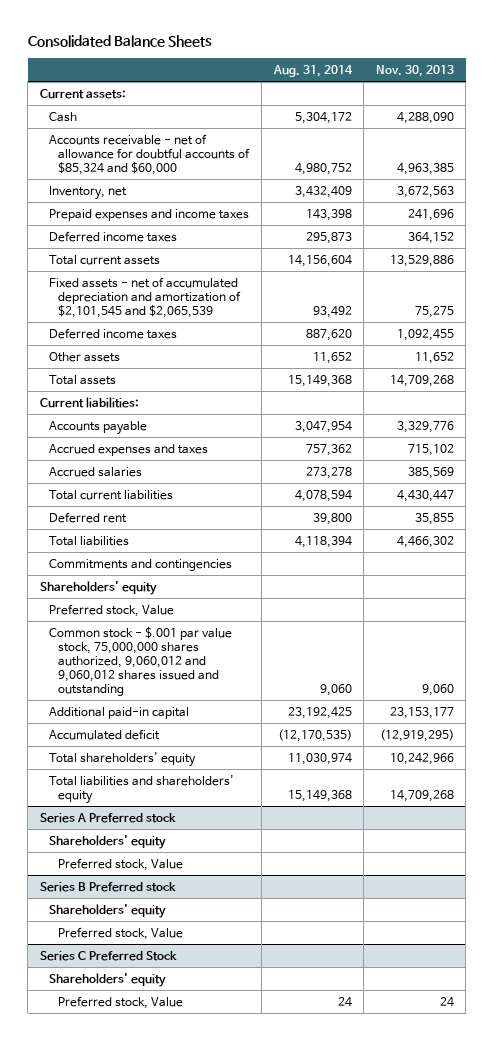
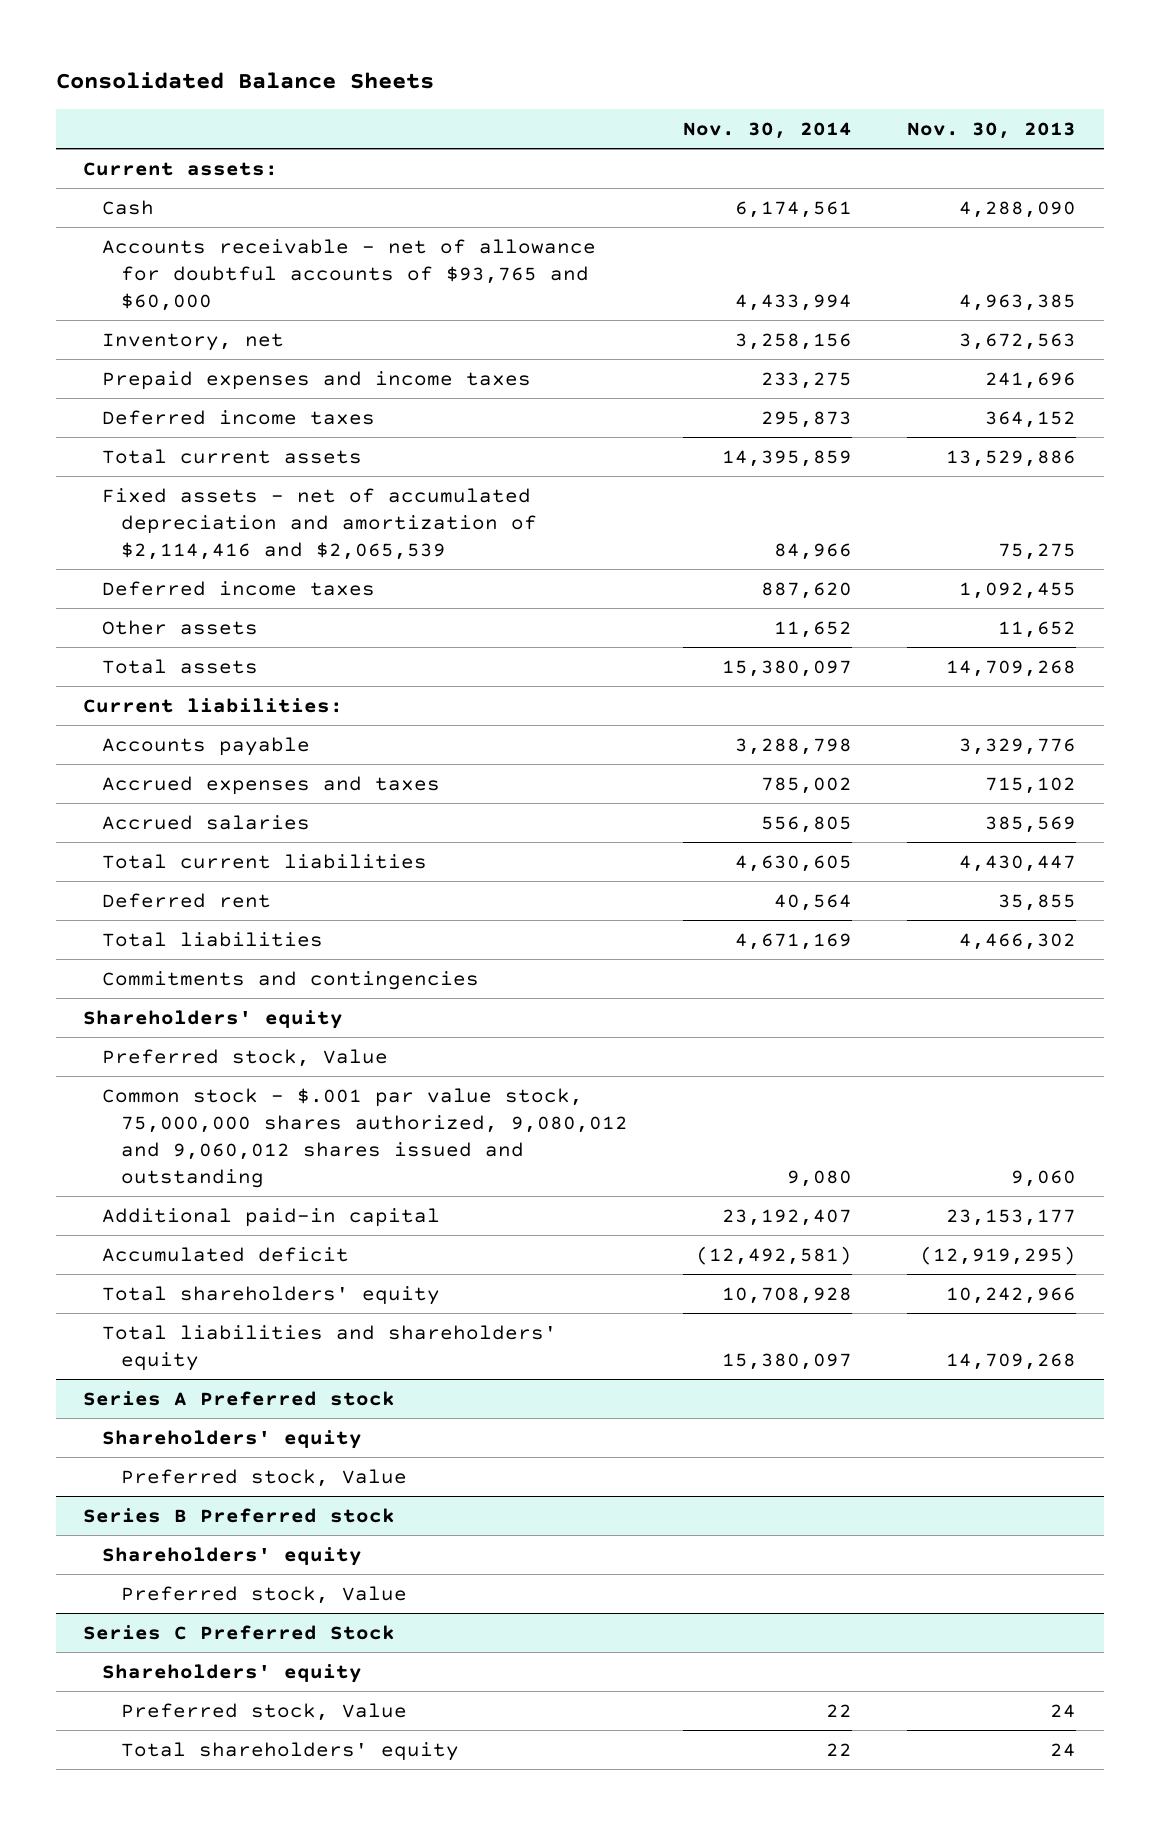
- | Aug. 31, 2014 | Nov. 30, 2013
+ | Nov. 30, 2014 | Nov. 30, 2013
- Accounts receivable - net of allowance for doubtful accounts of $85,324 and $60,000 | 4,980,752 | 4,963,385
+ Accounts receivable - net of allowance for doubtful accounts of $93,765 and $60,000 | 4,433,994 | 4,963,385
- Fixed assets - net of accumulated depreciation and amortization of $2,101,545 and $2,065,539 | 93,492 | 75,275
+ Fixed assets - net of accumulated depreciation and amortization of $2,114,416 and $2,065,539 | 84,966 | 75,275
- Common stock - $.001 par value stock, 75,000,000 shares authorized, 9,060,012 and 9,060,012 shares issued and outstanding | 9,060 | 9,060
+ Common stock - $.001 par value stock, 75,000,000 shares authorized, 9,080,012 and 9,060,012 shares issued and outstanding | 9,080 | 9,060
@ Series C Preferred Stock
+ Total shareholders' equity | 22 | 24

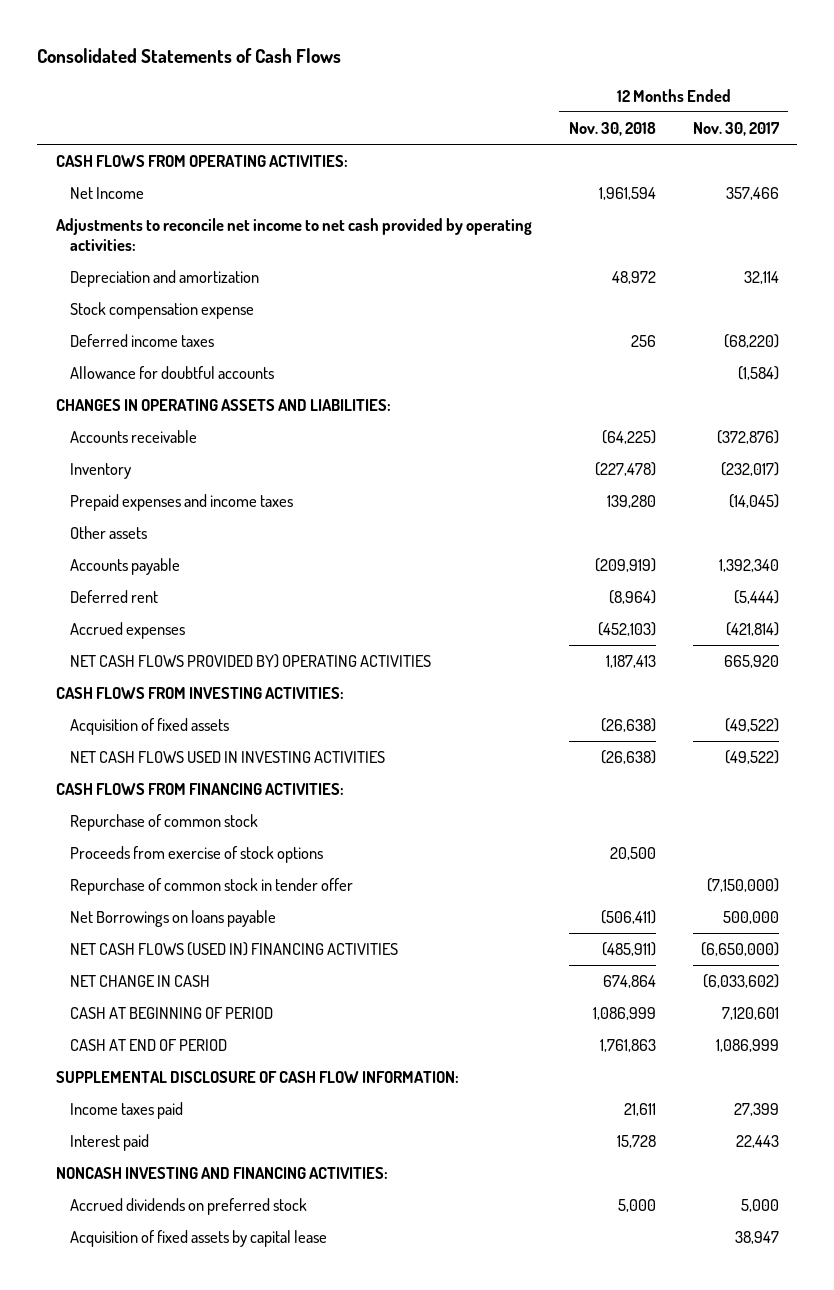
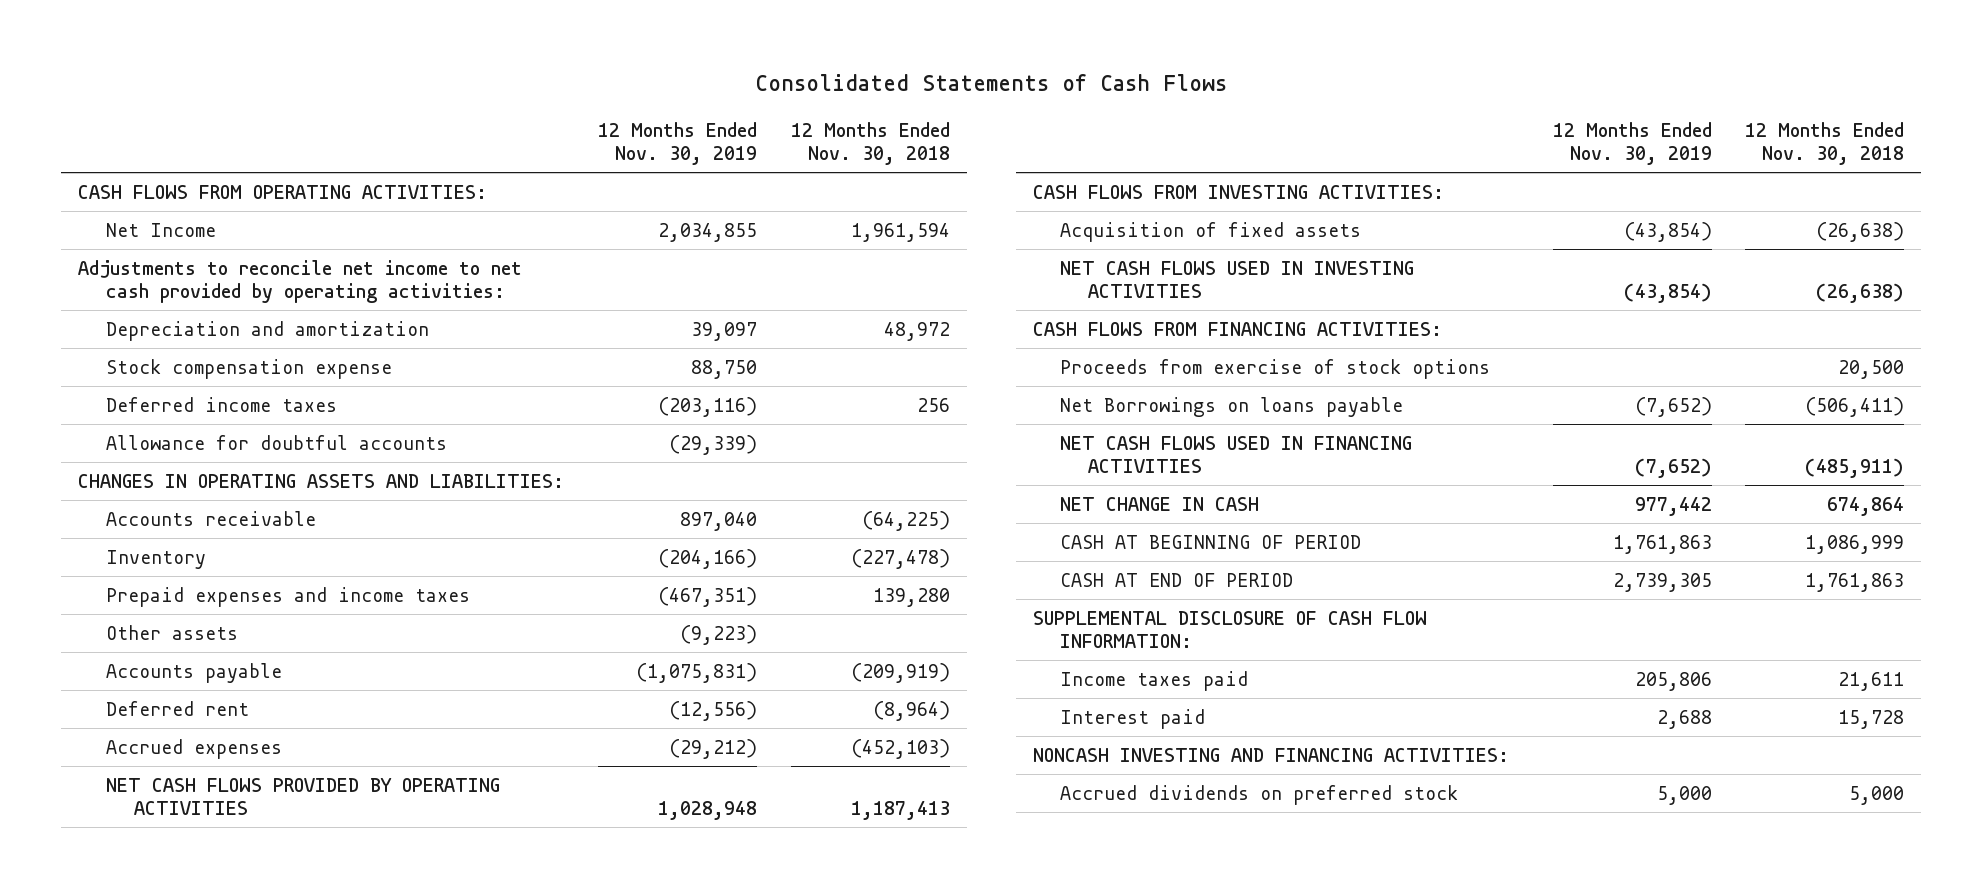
- | 12 Months Ended Nov. 30, 2018 | 12 Months Ended Nov. 30, 2017
+ | 12 Months Ended Nov. 30, 2019 | 12 Months Ended Nov. 30, 2018
- NET CASH FLOWS PROVIDED BY) OPERATING ACTIVITIES | 1,187,413 | 665,920
+ NET CASH FLOWS PROVIDED BY OPERATING ACTIVITIES | 1,028,948 | 1,187,413
- Repurchase of common stock
- Repurchase of common stock in tender offer | | (7,150,000)
- NET CASH FLOWS (USED IN) FINANCING ACTIVITIES | (485,911) | (6,650,000)
+ NET CASH FLOWS USED IN FINANCING ACTIVITIES | (7,652) | (485,911)
- Acquisition of fixed assets by capital lease | | 38,947

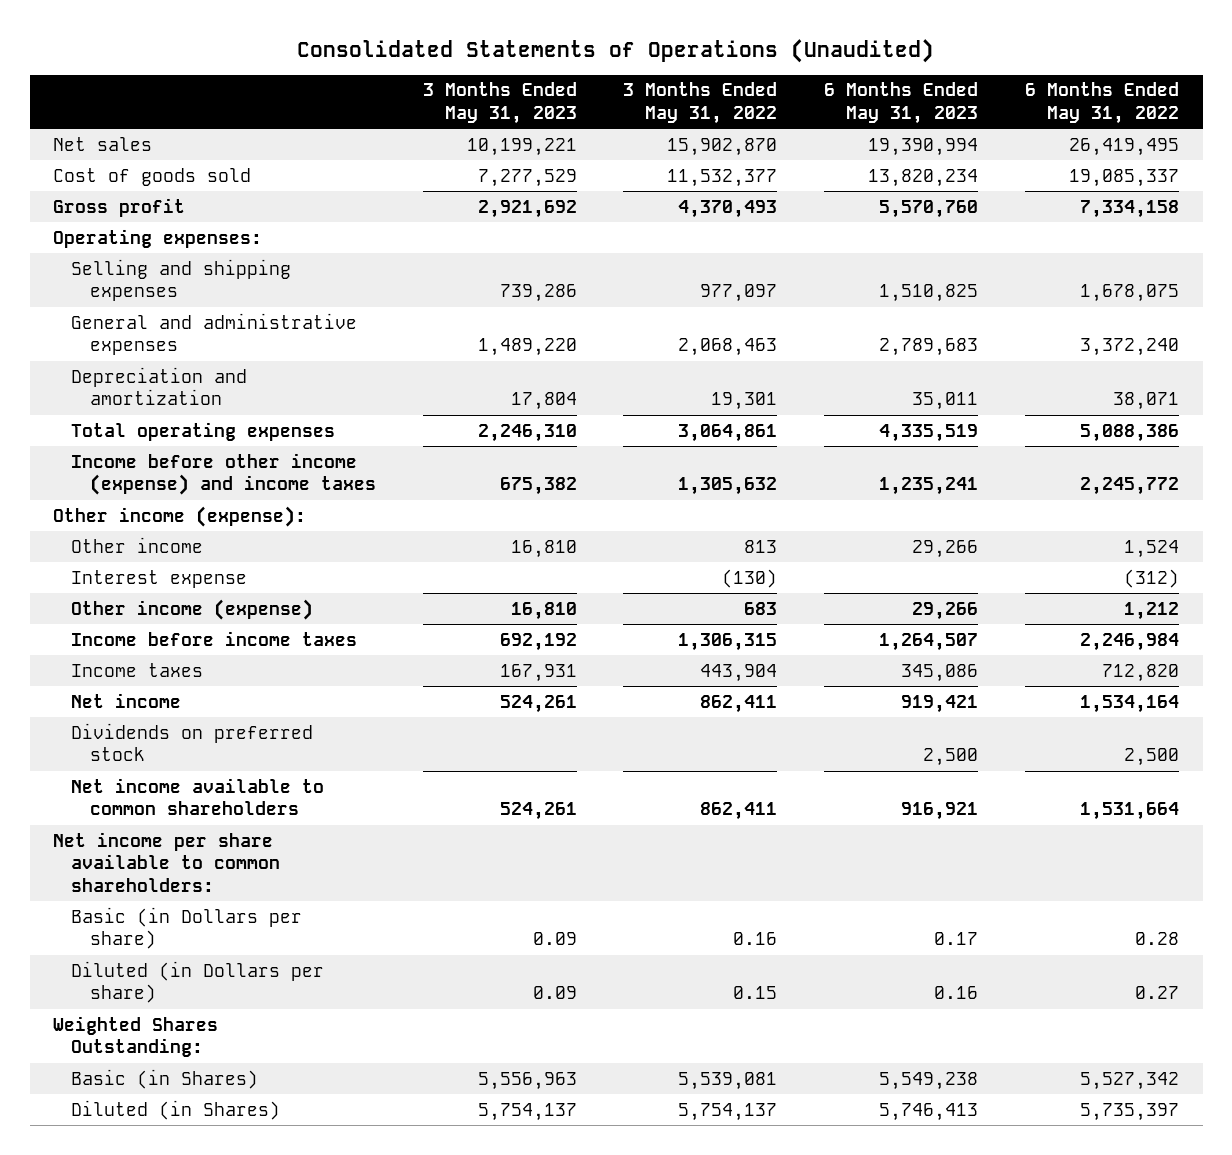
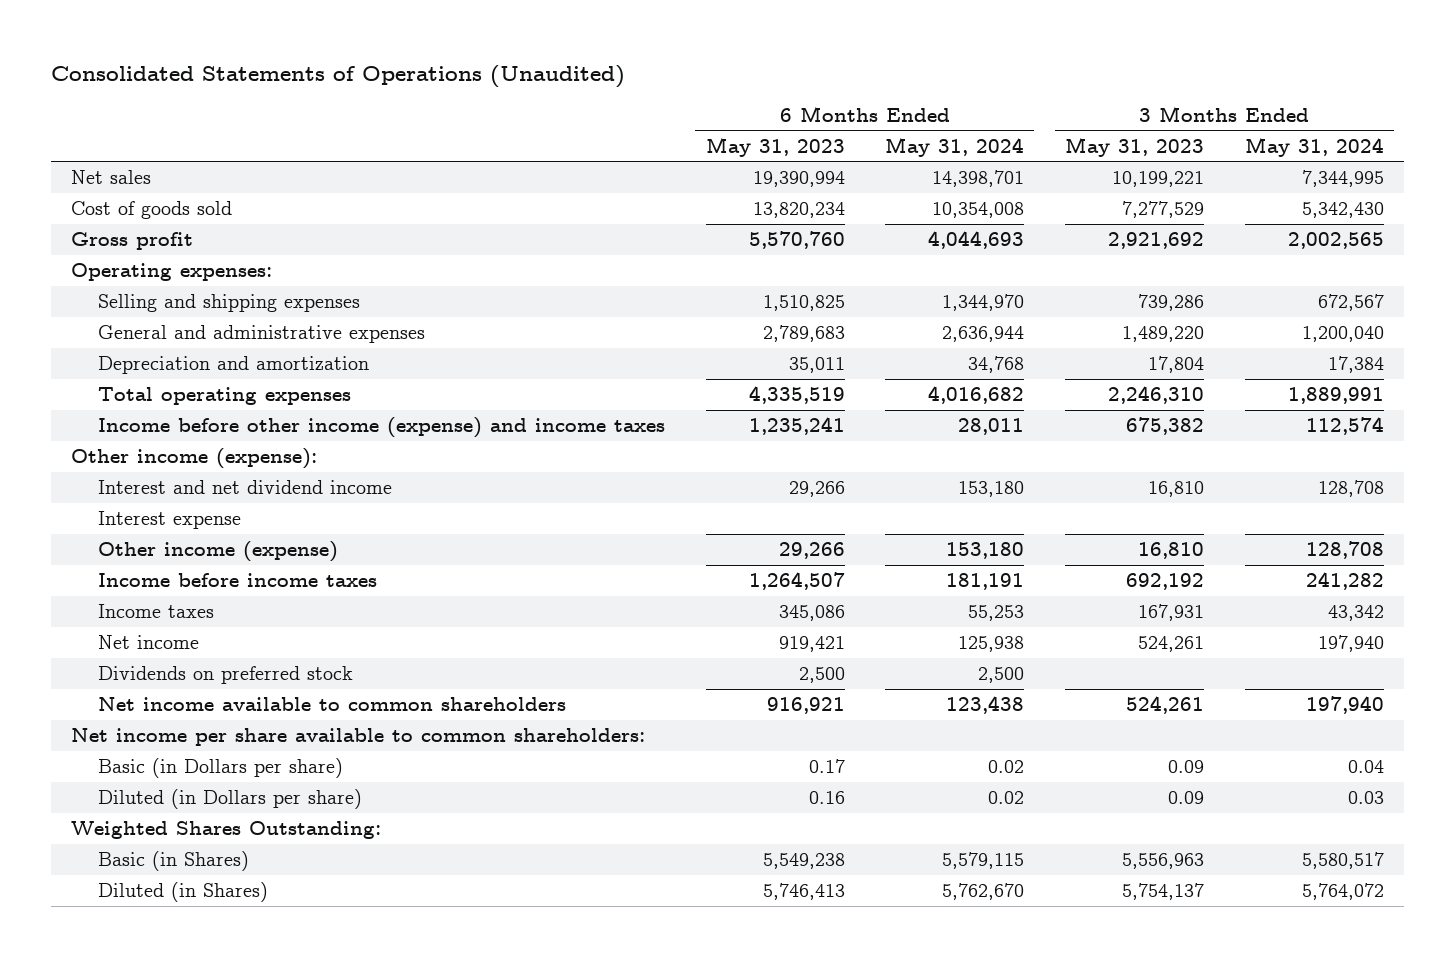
- | 3 Months Ended May 31, 2023 | 3 Months Ended May 31, 2022 | 6 Months Ended May 31, 2023 | 6 Months Ended May 31, 2022
+ | 6 Months Ended May 31, 2023 | 6 Months Ended May 31, 2024 | 3 Months Ended May 31, 2023 | 3 Months Ended May 31, 2024
- Other income | 16,810 | 813 | 29,266 | 1,524
+ Interest and net dividend income | 29,266 | 153,180 | 16,810 | 128,708

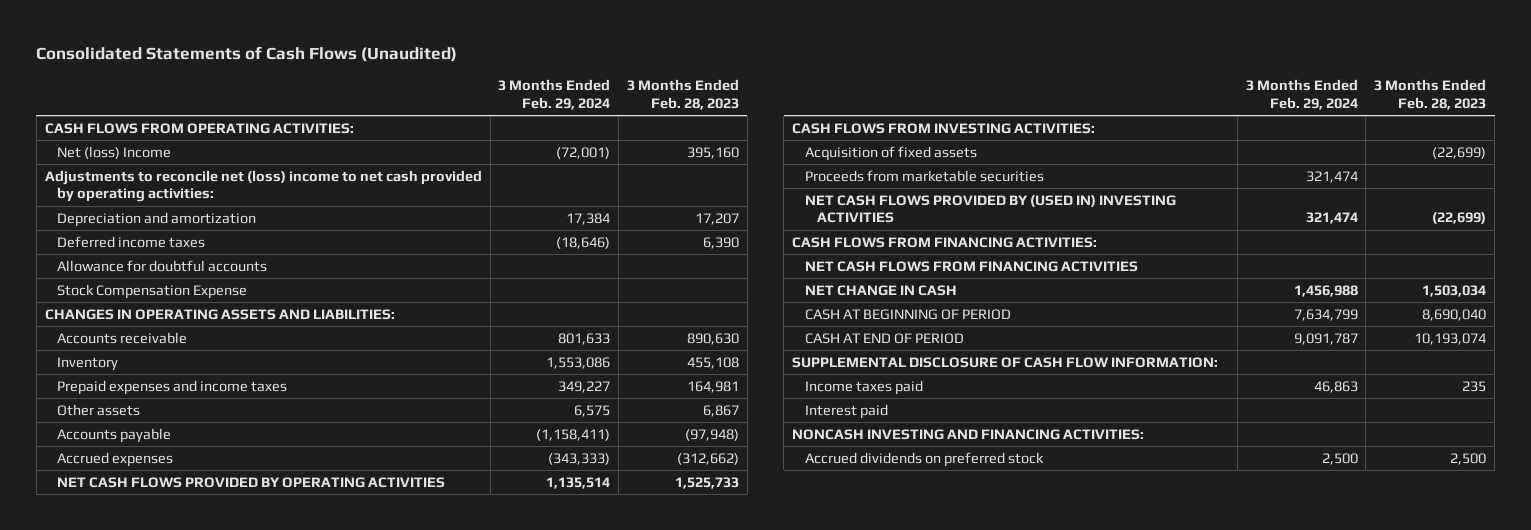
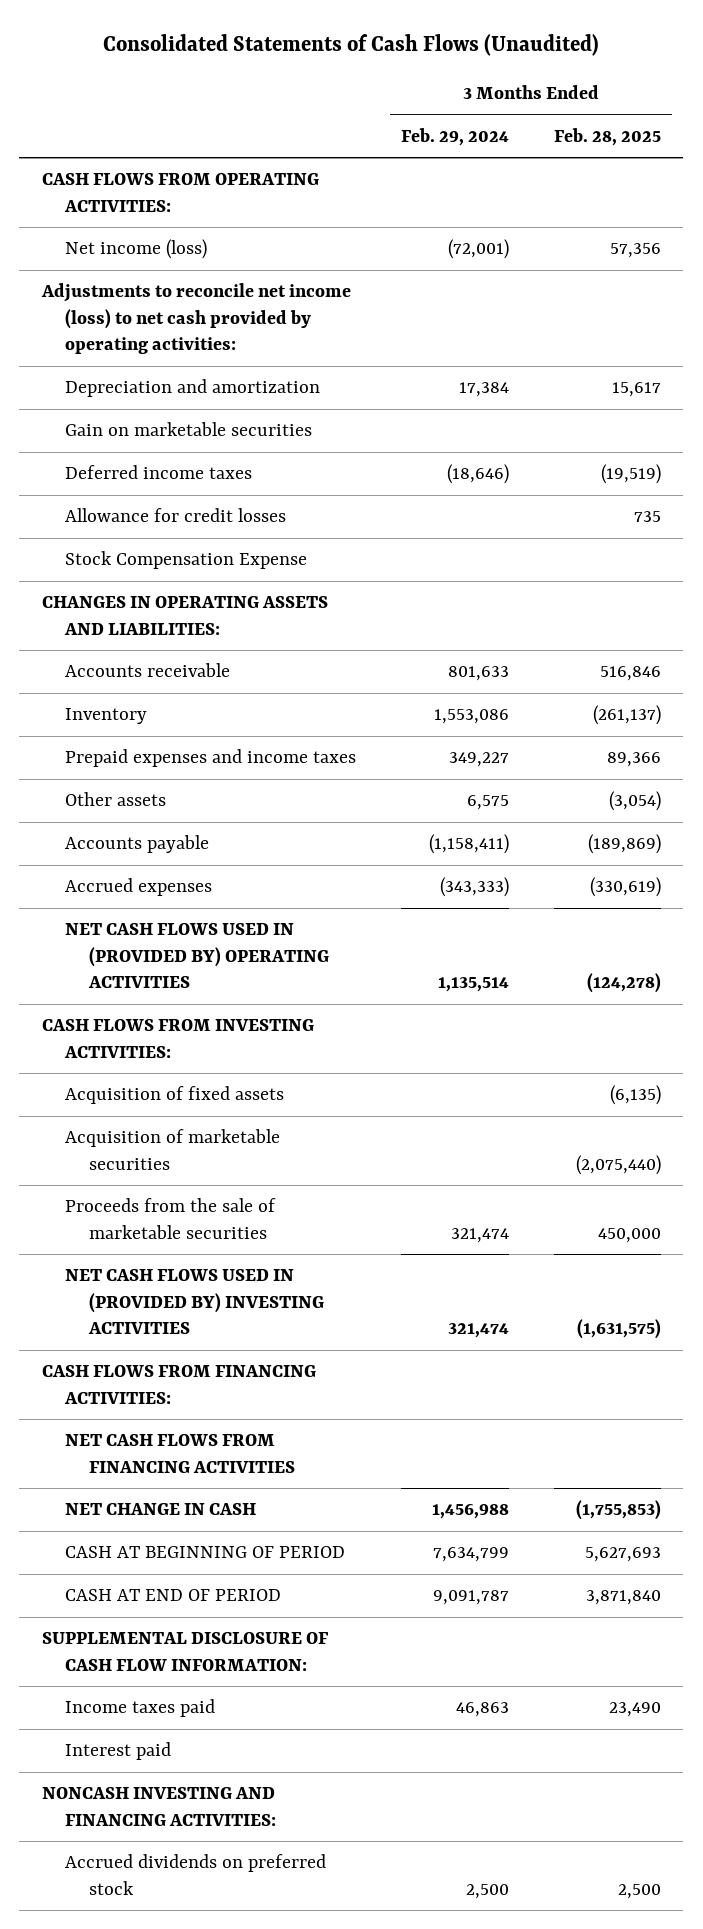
- | 3 Months Ended Feb. 29, 2024 | 3 Months Ended Feb. 28, 2023
+ | 3 Months Ended Feb. 29, 2024 | 3 Months Ended Feb. 28, 2025
- Net (loss) Income | (72,001) | 395,160
- Adjustments to reconcile net (loss) income to net cash provided by operating activities:
+ Net income (loss) | (72,001) | 57,356
+ Adjustments to reconcile net income (loss) to net cash provided by operating activities:
+ Gain on marketable securities
- Allowance for doubtful accounts
+ Allowance for credit losses | | 735
- NET CASH FLOWS PROVIDED BY OPERATING ACTIVITIES | 1,135,514 | 1,525,733
+ NET CASH FLOWS USED IN (PROVIDED BY) OPERATING ACTIVITIES | 1,135,514 | (124,278)
- Proceeds from marketable securities | 321,474 |
- NET CASH FLOWS PROVIDED BY (USED IN) INVESTING ACTIVITIES | 321,474 | (22,699)
+ Acquisition of marketable securities | | (2,075,440)
+ Proceeds from the sale of marketable securities | 321,474 | 450,000
+ NET CASH FLOWS USED IN (PROVIDED BY) INVESTING ACTIVITIES | 321,474 | (1,631,575)

